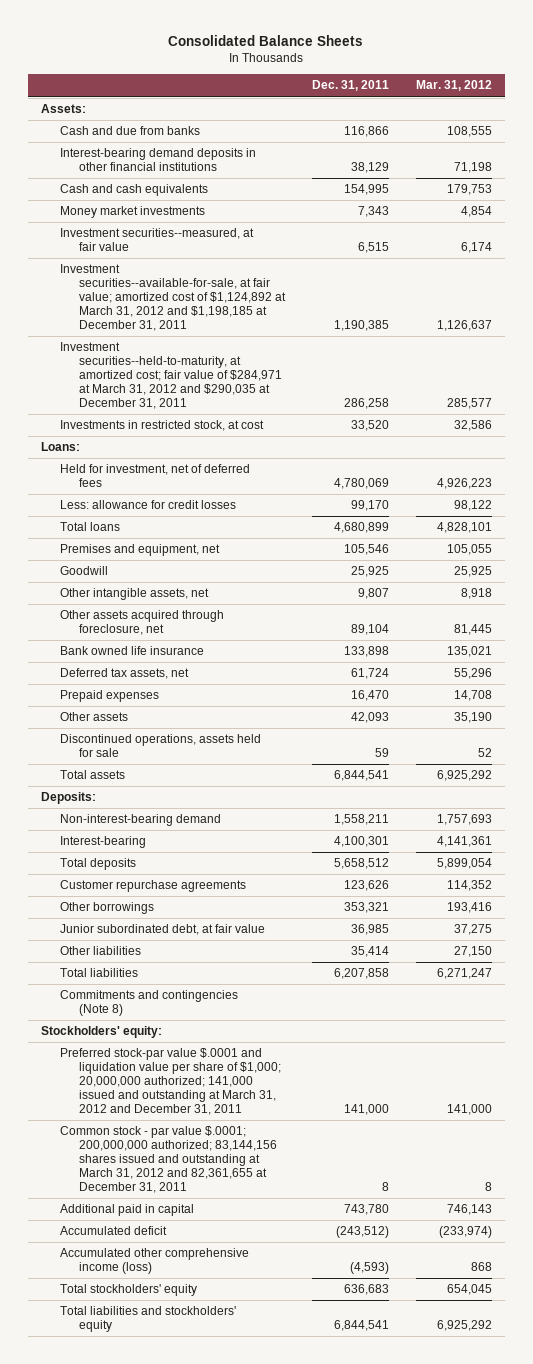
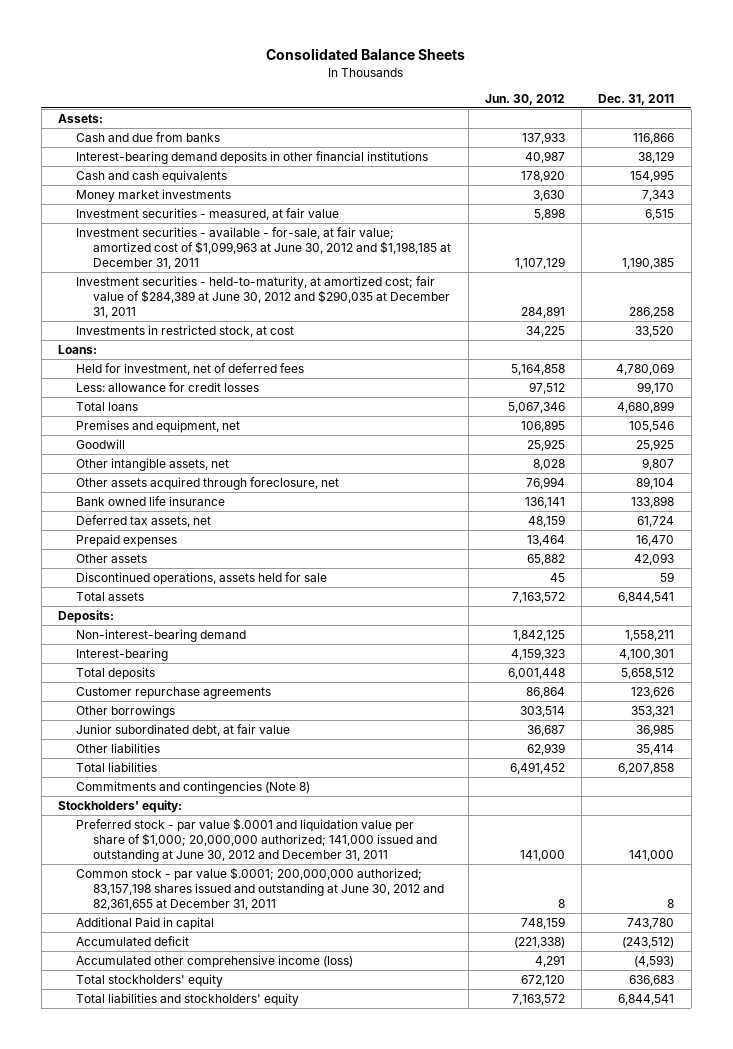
- | Dec. 31, 2011 | Mar. 31, 2012
+ | Jun. 30, 2012 | Dec. 31, 2011
- Investment securities--measured, at fair value | 6,515 | 6,174
- Investment securities--available-for-sale, at fair value; amortized cost of $1,124,892 at March 31, 2012 and $1,198,185 at December 31, 2011 | 1,190,385 | 1,126,637
- Investment securities--held-to-maturity, at amortized cost; fair value of $284,971 at March 31, 2012 and $290,035 at December 31, 2011 | 286,258 | 285,577
+ Investment securities - measured, at fair value | 5,898 | 6,515
+ Investment securities - available - for-sale, at fair value; amortized cost of $1,099,963 at June 30, 2012 and $1,198,185 at December 31, 2011 | 1,107,129 | 1,190,385
+ Investment securities - held-to-maturity, at amortized cost; fair value of $284,389 at June 30, 2012 and $290,035 at December 31, 2011 | 284,891 | 286,258
- Preferred stock-par value $.0001 and liquidation value per share of $1,000; 20,000,000 authorized; 141,000 issued and outstanding at March 31, 2012 and December 31, 2011 | 141,000 | 141,000
- Common stock - par value $.0001; 200,000,000 authorized; 83,144,156 shares issued and outstanding at March 31, 2012 and 82,361,655 at December 31, 2011 | 8 | 8
- Additional paid in capital | 743,780 | 746,143
+ Preferred stock - par value $.0001 and liquidation value per share of $1,000; 20,000,000 authorized; 141,000 issued and outstanding at June 30, 2012 and December 31, 2011 | 141,000 | 141,000
+ Common stock - par value $.0001; 200,000,000 authorized; 83,157,198 shares issued and outstanding at June 30, 2012 and 82,361,655 at December 31, 2011 | 8 | 8
+ Additional Paid in capital | 748,159 | 743,780

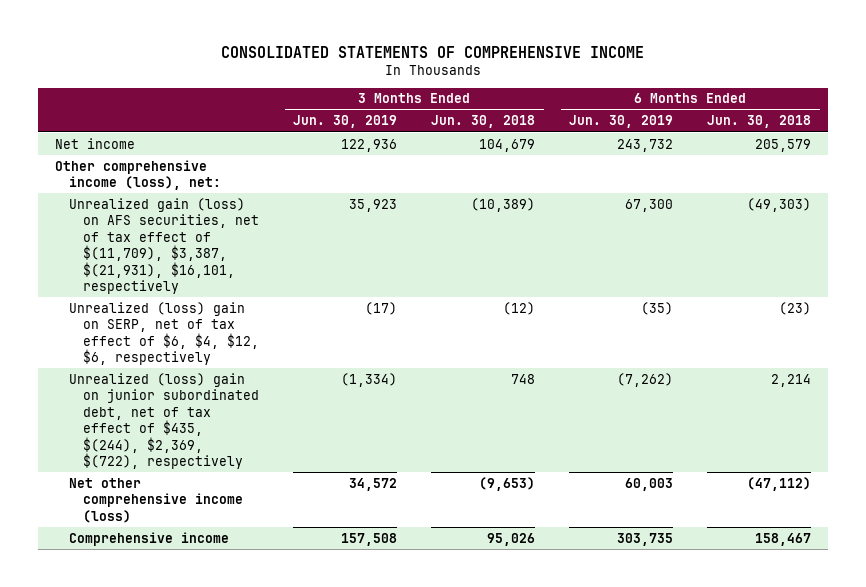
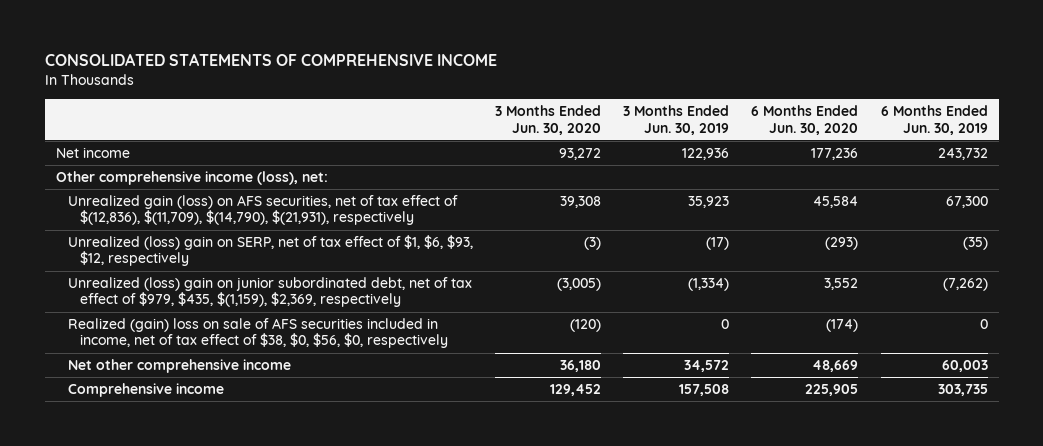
- | 3 Months Ended Jun. 30, 2019 | 3 Months Ended Jun. 30, 2018 | 6 Months Ended Jun. 30, 2019 | 6 Months Ended Jun. 30, 2018
+ | 3 Months Ended Jun. 30, 2020 | 3 Months Ended Jun. 30, 2019 | 6 Months Ended Jun. 30, 2020 | 6 Months Ended Jun. 30, 2019
- Unrealized gain (loss) on AFS securities, net of tax effect of $(11,709), $3,387, $(21,931), $16,101, respectively | 35,923 | (10,389) | 67,300 | (49,303)
- Unrealized (loss) gain on SERP, net of tax effect of $6, $4, $12, $6, respectively | (17) | (12) | (35) | (23)
- Unrealized (loss) gain on junior subordinated debt, net of tax effect of $435, $(244), $2,369, $(722), respectively | (1,334) | 748 | (7,262) | 2,214
- Net other comprehensive income (loss) | 34,572 | (9,653) | 60,003 | (47,112)
+ Unrealized gain (loss) on AFS securities, net of tax effect of $(12,836), $(11,709), $(14,790), $(21,931), respectively | 39,308 | 35,923 | 45,584 | 67,300
+ Unrealized (loss) gain on SERP, net of tax effect of $1, $6, $93, $12, respectively | (3) | (17) | (293) | (35)
+ Unrealized (loss) gain on junior subordinated debt, net of tax effect of $979, $435, $(1,159), $2,369, respectively | (3,005) | (1,334) | 3,552 | (7,262)
+ Realized (gain) loss on sale of AFS securities included in income, net of tax effect of $38, $0, $56, $0, respectively | (120) | 0 | (174) | 0
+ Net other comprehensive income | 36,180 | 34,572 | 48,669 | 60,003

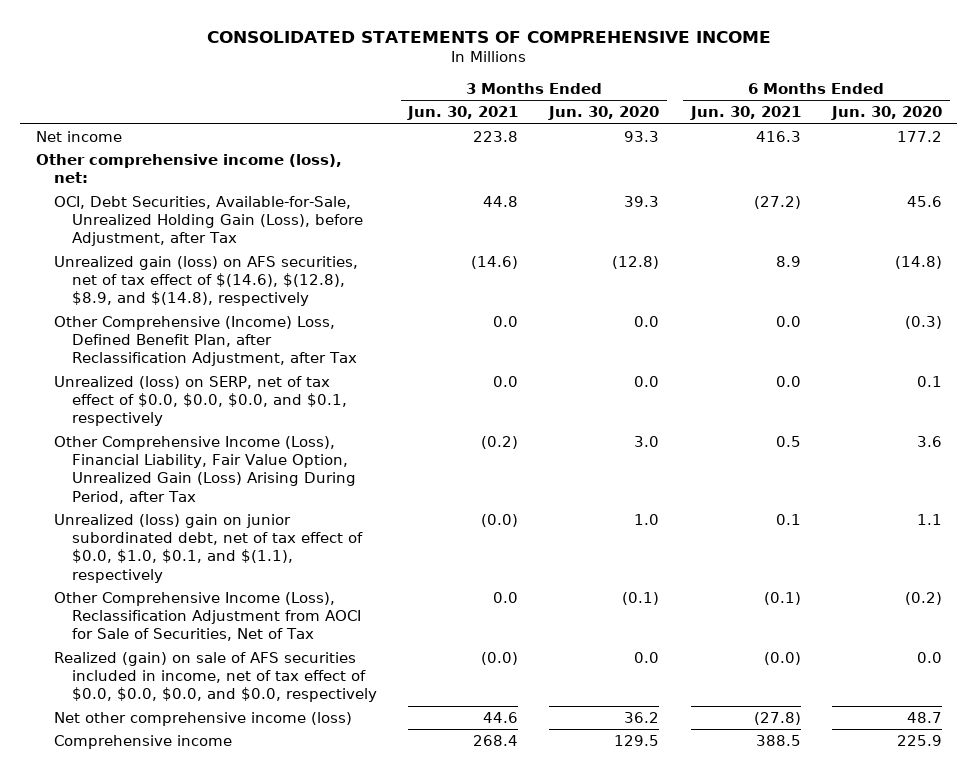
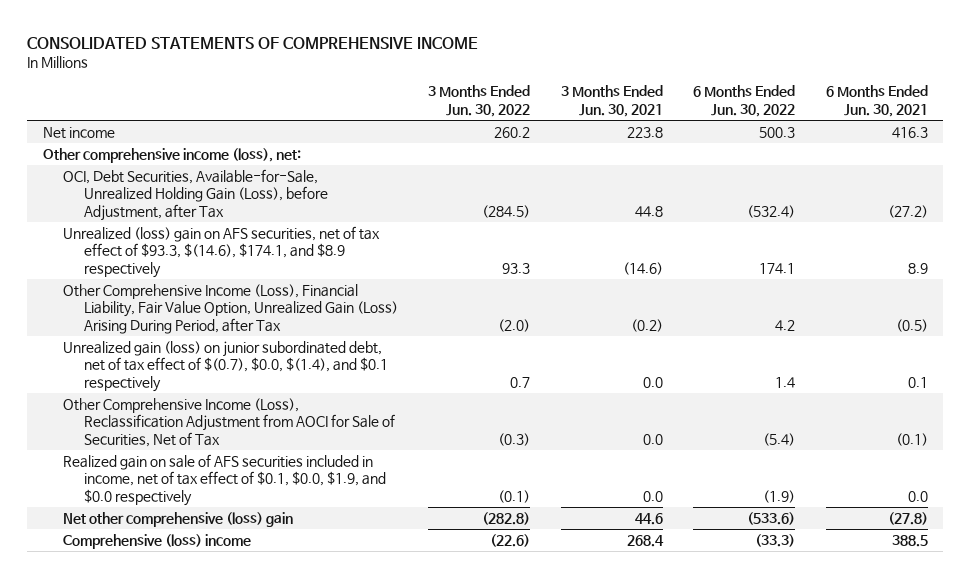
- | 3 Months Ended Jun. 30, 2021 | 3 Months Ended Jun. 30, 2020 | 6 Months Ended Jun. 30, 2021 | 6 Months Ended Jun. 30, 2020
+ | 3 Months Ended Jun. 30, 2022 | 3 Months Ended Jun. 30, 2021 | 6 Months Ended Jun. 30, 2022 | 6 Months Ended Jun. 30, 2021
- Unrealized gain (loss) on AFS securities, net of tax effect of $(14.6), $(12.8), $8.9, and $(14.8), respectively | (14.6) | (12.8) | 8.9 | (14.8)
- Other Comprehensive (Income) Loss, Defined Benefit Plan, after Reclassification Adjustment, after Tax | 0.0 | 0.0 | 0.0 | (0.3)
- Unrealized (loss) on SERP, net of tax effect of $0.0, $0.0, $0.0, and $0.1, respectively | 0.0 | 0.0 | 0.0 | 0.1
- Other Comprehensive Income (Loss), Financial Liability, Fair Value Option, Unrealized Gain (Loss) Arising During Period, after Tax | (0.2) | 3.0 | 0.5 | 3.6
- Unrealized (loss) gain on junior subordinated debt, net of tax effect of $0.0, $1.0, $0.1, and $(1.1), respectively | (0.0) | 1.0 | 0.1 | 1.1
+ Unrealized (loss) gain on AFS securities, net of tax effect of $93.3, $(14.6), $174.1, and $8.9 respectively | 93.3 | (14.6) | 174.1 | 8.9
+ Other Comprehensive Income (Loss), Financial Liability, Fair Value Option, Unrealized Gain (Loss) Arising During Period, after Tax | (2.0) | (0.2) | 4.2 | (0.5)
+ Unrealized gain (loss) on junior subordinated debt, net of tax effect of $(0.7), $0.0, $(1.4), and $0.1 respectively | 0.7 | 0.0 | 1.4 | 0.1
- Realized (gain) on sale of AFS securities included in income, net of tax effect of $0.0, $0.0, $0.0, and $0.0, respectively | (0.0) | 0.0 | (0.0) | 0.0
- Net other comprehensive income (loss) | 44.6 | 36.2 | (27.8) | 48.7
- Comprehensive income | 268.4 | 129.5 | 388.5 | 225.9
+ Realized gain on sale of AFS securities included in income, net of tax effect of $0.1, $0.0, $1.9, and $0.0 respectively | (0.1) | 0.0 | (1.9) | 0.0
+ Net other comprehensive (loss) gain | (282.8) | 44.6 | (533.6) | (27.8)
+ Comprehensive (loss) income | (22.6) | 268.4 | (33.3) | 388.5

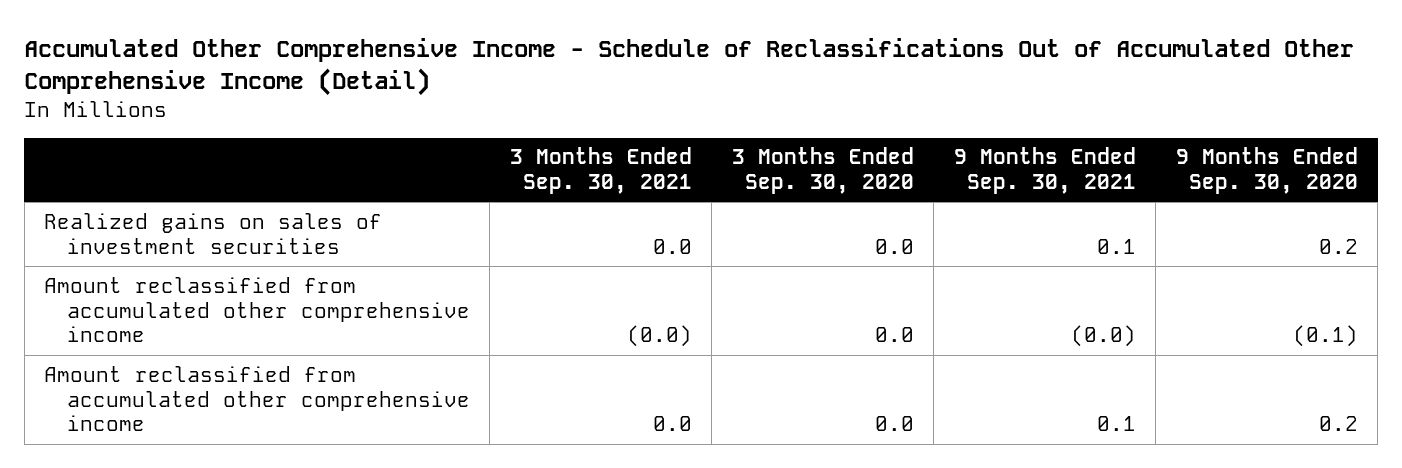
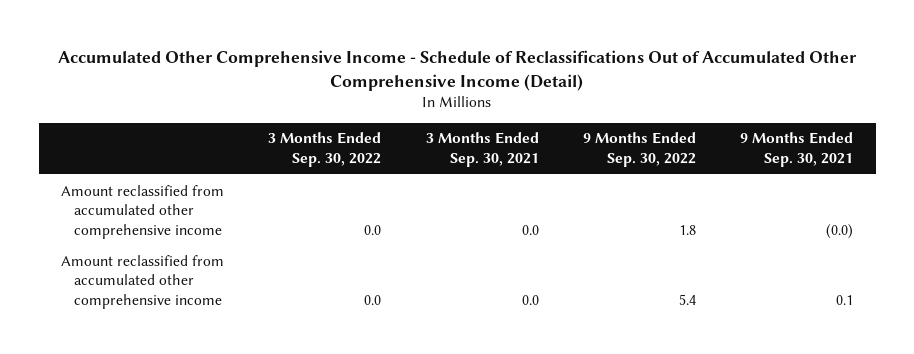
- | 3 Months Ended Sep. 30, 2021 | 3 Months Ended Sep. 30, 2020 | 9 Months Ended Sep. 30, 2021 | 9 Months Ended Sep. 30, 2020
+ | 3 Months Ended Sep. 30, 2022 | 3 Months Ended Sep. 30, 2021 | 9 Months Ended Sep. 30, 2022 | 9 Months Ended Sep. 30, 2021
- Realized gains on sales of investment securities | 0.0 | 0.0 | 0.1 | 0.2
- Amount reclassified from accumulated other comprehensive income | (0.0) | 0.0 | (0.0) | (0.1)
+ Amount reclassified from accumulated other comprehensive income | 0.0 | 0.0 | 1.8 | (0.0)

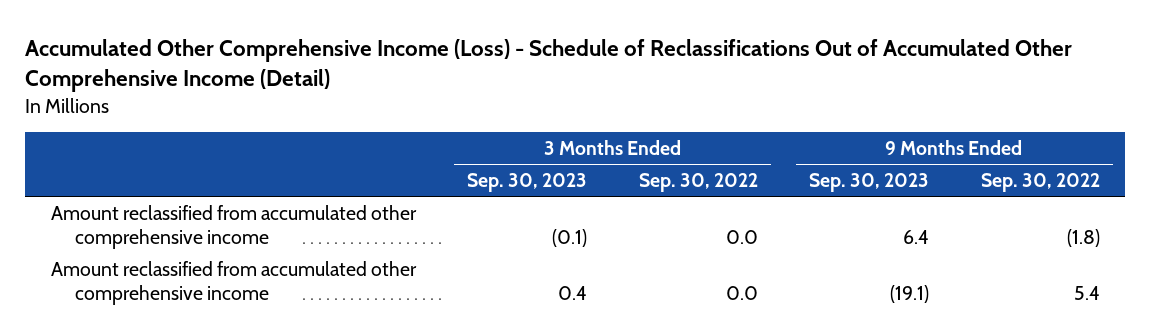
- Accumulated Other Comprehensive Income - Schedule of Reclassifications Out of Accumulated Other Comprehensive Income (Detail)
+ Accumulated Other Comprehensive Income (Loss) - Schedule of Reclassifications Out of Accumulated Other Comprehensive Income (Detail)
- | 3 Months Ended Sep. 30, 2022 | 3 Months Ended Sep. 30, 2021 | 9 Months Ended Sep. 30, 2022 | 9 Months Ended Sep. 30, 2021
+ | 3 Months Ended Sep. 30, 2023 | 3 Months Ended Sep. 30, 2022 | 9 Months Ended Sep. 30, 2023 | 9 Months Ended Sep. 30, 2022
- Amount reclassified from accumulated other comprehensive income | 0.0 | 0.0 | 1.8 | (0.0)
+ Amount reclassified from accumulated other comprehensive income | (0.1) | 0.0 | 6.4 | (1.8)

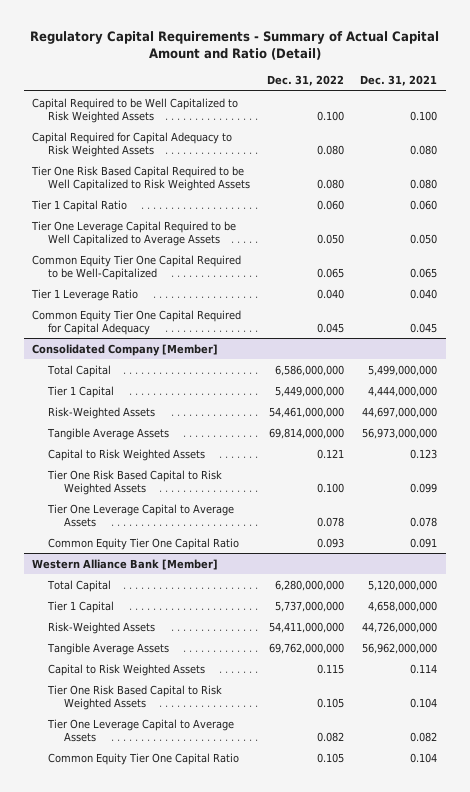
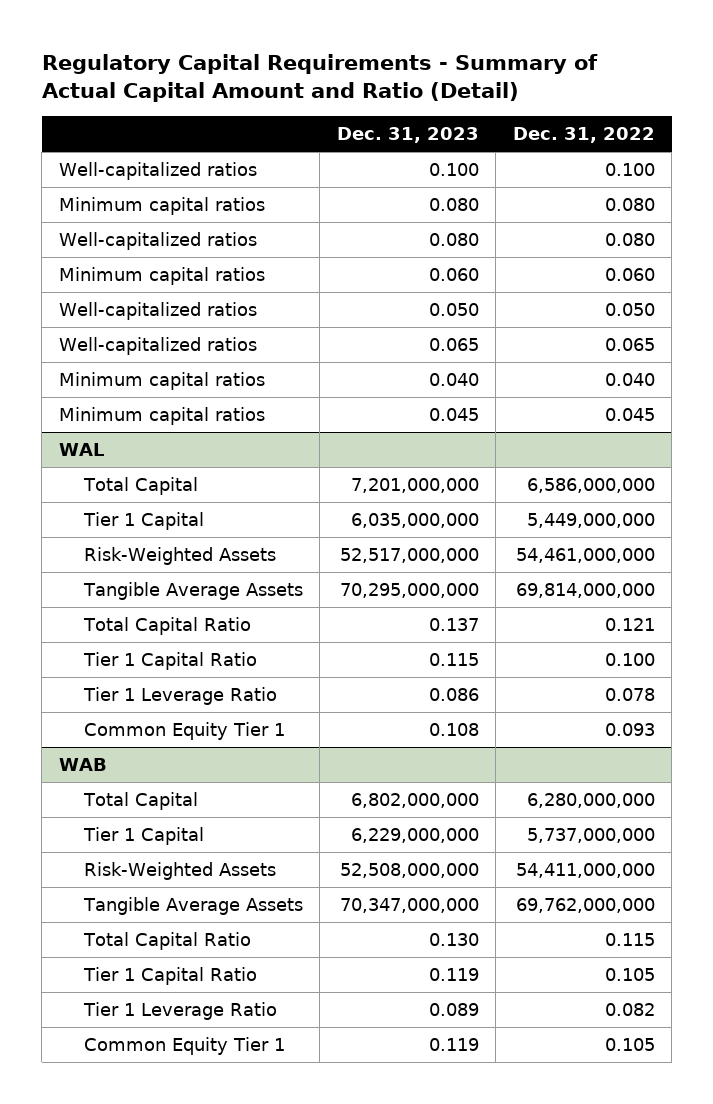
- | Dec. 31, 2022 | Dec. 31, 2021
+ | Dec. 31, 2023 | Dec. 31, 2022
- Capital Required to be Well Capitalized to Risk Weighted Assets | 0.100 | 0.100
- Capital Required for Capital Adequacy to Risk Weighted Assets | 0.080 | 0.080
- Tier One Risk Based Capital Required to be Well Capitalized to Risk Weighted Assets | 0.080 | 0.080
- Tier 1 Capital Ratio | 0.060 | 0.060
- Tier One Leverage Capital Required to be Well Capitalized to Average Assets | 0.050 | 0.050
- Common Equity Tier One Capital Required to be Well-Capitalized | 0.065 | 0.065
- Tier 1 Leverage Ratio | 0.040 | 0.040
- Common Equity Tier One Capital Required for Capital Adequacy | 0.045 | 0.045
- Consolidated Company [Member]
+ Well-capitalized ratios | 0.100 | 0.100
+ Minimum capital ratios | 0.080 | 0.080
+ Well-capitalized ratios | 0.080 | 0.080
+ Minimum capital ratios | 0.060 | 0.060
+ Well-capitalized ratios | 0.050 | 0.050
+ Well-capitalized ratios | 0.065 | 0.065
+ Minimum capital ratios | 0.040 | 0.040
+ Minimum capital ratios | 0.045 | 0.045
+ WAL
- Capital to Risk Weighted Assets | 0.121 | 0.123
- Tier One Risk Based Capital to Risk Weighted Assets | 0.100 | 0.099
- Tier One Leverage Capital to Average Assets | 0.078 | 0.078
- Common Equity Tier One Capital Ratio | 0.093 | 0.091
- Western Alliance Bank [Member]
+ Total Capital Ratio | 0.137 | 0.121
+ Tier 1 Capital Ratio | 0.115 | 0.100
+ Tier 1 Leverage Ratio | 0.086 | 0.078
+ Common Equity Tier 1 | 0.108 | 0.093
+ WAB
- Capital to Risk Weighted Assets | 0.115 | 0.114
- Tier One Risk Based Capital to Risk Weighted Assets | 0.105 | 0.104
- Tier One Leverage Capital to Average Assets | 0.082 | 0.082
- Common Equity Tier One Capital Ratio | 0.105 | 0.104
+ Total Capital Ratio | 0.130 | 0.115
+ Tier 1 Capital Ratio | 0.119 | 0.105
+ Tier 1 Leverage Ratio | 0.089 | 0.082
+ Common Equity Tier 1 | 0.119 | 0.105

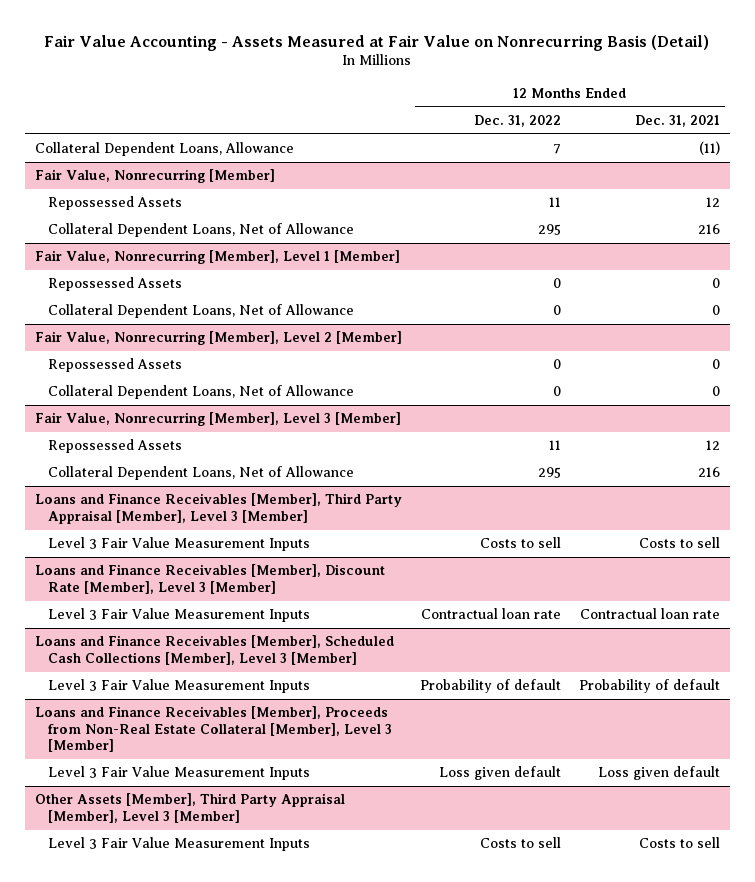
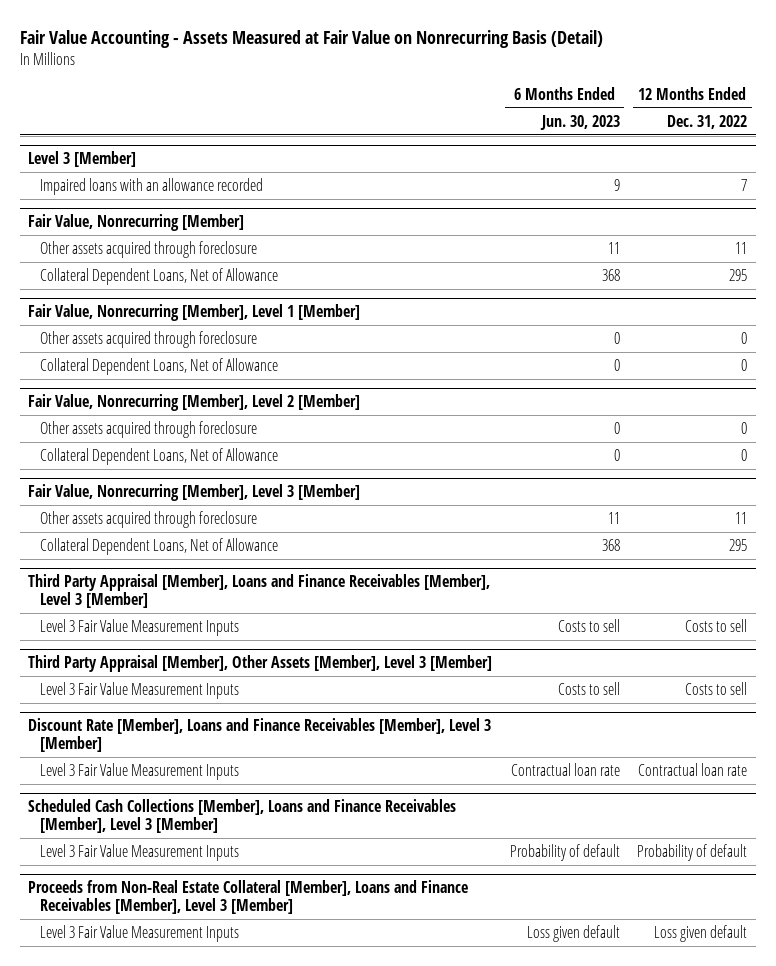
- | 12 Months Ended Dec. 31, 2022 | 12 Months Ended Dec. 31, 2021
+ | 6 Months Ended Jun. 30, 2023 | 12 Months Ended Dec. 31, 2022
- Collateral Dependent Loans, Allowance | 7 | (11)
+ Level 3 [Member]
+ Impaired loans with an allowance recorded | 9 | 7
@ Fair Value, Nonrecurring [Member]
- Repossessed Assets | 11 | 12
+ Other assets acquired through foreclosure | 11 | 11
@ Fair Value, Nonrecurring [Member], Level 1 [Member]
- Repossessed Assets | 0 | 0
+ Other assets acquired through foreclosure | 0 | 0
@ Fair Value, Nonrecurring [Member], Level 2 [Member]
- Repossessed Assets | 0 | 0
+ Other assets acquired through foreclosure | 0 | 0
@ Fair Value, Nonrecurring [Member], Level 3 [Member]
- Repossessed Assets | 11 | 12
+ Other assets acquired through foreclosure | 11 | 11
- Loans and Finance Receivables [Member], Third Party Appraisal [Member], Level 3 [Member]
+ Third Party Appraisal [Member], Loans and Finance Receivables [Member], Level 3 [Member]
- Loans and Finance Receivables [Member], Discount Rate [Member], Level 3 [Member]
+ Third Party Appraisal [Member], Other Assets [Member], Level 3 [Member]
+ Level 3 Fair Value Measurement Inputs | Costs to sell | Costs to sell
+ Discount Rate [Member], Loans and Finance Receivables [Member], Level 3 [Member]
- Loans and Finance Receivables [Member], Scheduled Cash Collections [Member], Level 3 [Member]
+ Scheduled Cash Collections [Member], Loans and Finance Receivables [Member], Level 3 [Member]
- Loans and Finance Receivables [Member], Proceeds from Non-Real Estate Collateral [Member], Level 3 [Member]
+ Proceeds from Non-Real Estate Collateral [Member], Loans and Finance Receivables [Member], Level 3 [Member]
- Other Assets [Member], Third Party Appraisal [Member], Level 3 [Member]
- Level 3 Fair Value Measurement Inputs | Costs to sell | Costs to sell

